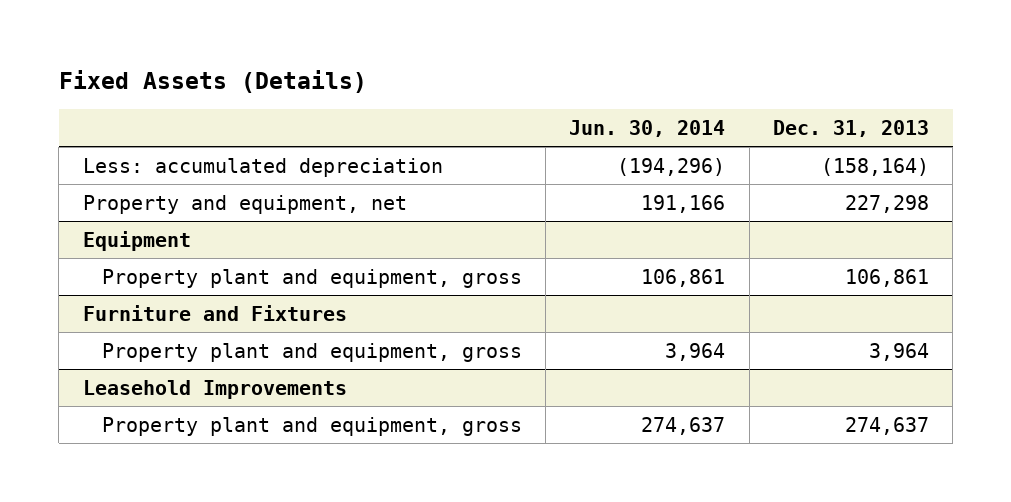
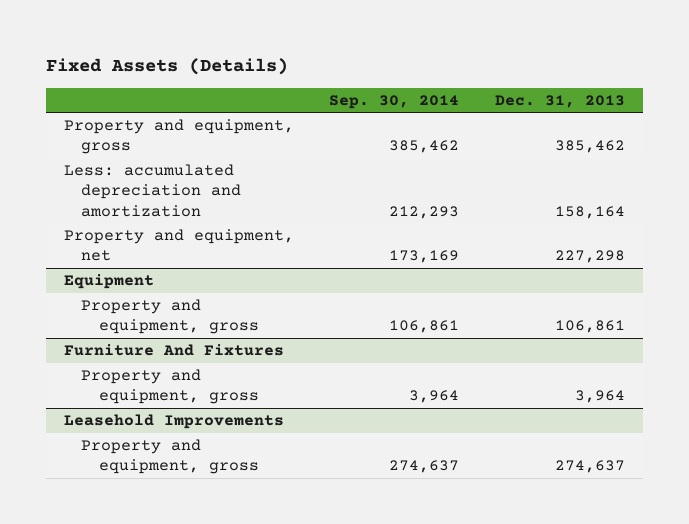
- | Jun. 30, 2014 | Dec. 31, 2013
+ | Sep. 30, 2014 | Dec. 31, 2013
- Less: accumulated depreciation | (194,296) | (158,164)
+ Property and equipment, gross | 385,462 | 385,462
+ Less: accumulated depreciation and amortization | 212,293 | 158,164
@ Equipment
- Property plant and equipment, gross | 106,861 | 106,861
- Furniture and Fixtures
- Property plant and equipment, gross | 3,964 | 3,964
@ Equipment
+ Property and equipment, gross | 106,861 | 106,861
+ Furniture And Fixtures
+ Property and equipment, gross | 3,964 | 3,964
@ Leasehold Improvements
- Property plant and equipment, gross | 274,637 | 274,637
+ Property and equipment, gross | 274,637 | 274,637

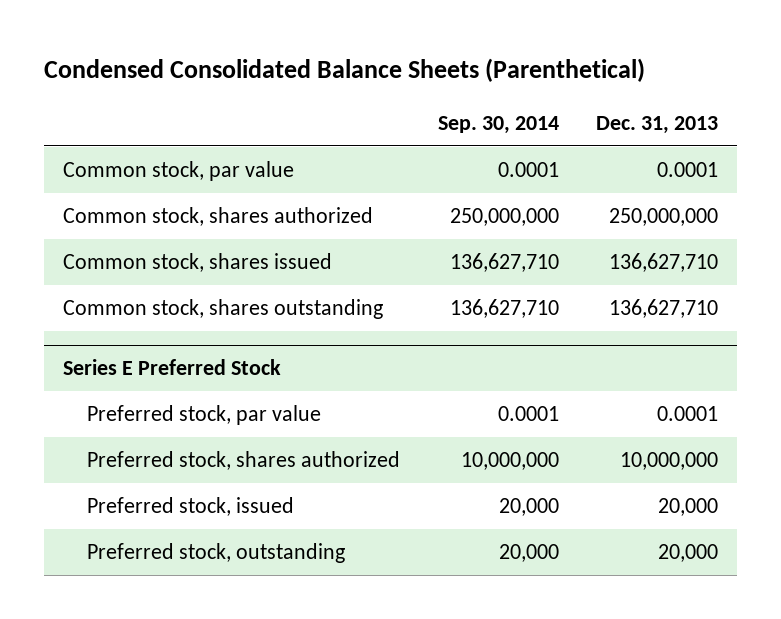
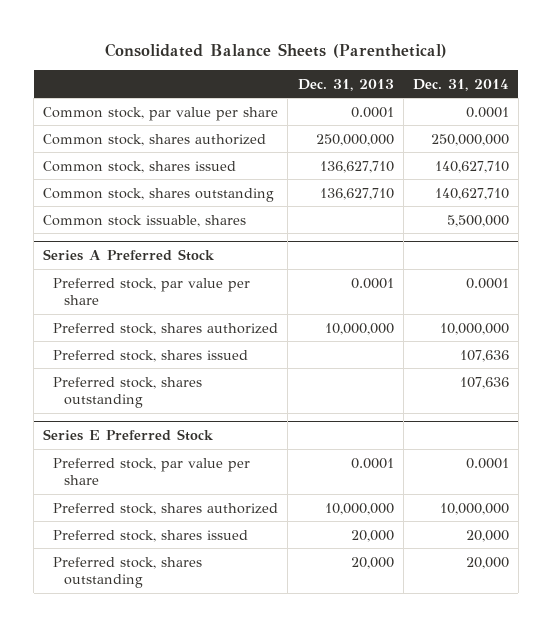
- Condensed Consolidated Balance Sheets (Parenthetical)
+ Consolidated Balance Sheets (Parenthetical)
- | Sep. 30, 2014 | Dec. 31, 2013
+ | Dec. 31, 2013 | Dec. 31, 2014
- Common stock, par value | 0.0001 | 0.0001
+ Common stock, par value per share | 0.0001 | 0.0001
+ Common stock issuable, shares | | 5,500,000
+ Series A Preferred Stock
+ Preferred stock, par value per share | 0.0001 | 0.0001
+ Preferred stock, shares authorized | 10,000,000 | 10,000,000
+ Preferred stock, shares issued | | 107,636
+ Preferred stock, shares outstanding | | 107,636
@ Series E Preferred Stock
- Preferred stock, par value | 0.0001 | 0.0001
+ Preferred stock, par value per share | 0.0001 | 0.0001
- Preferred stock, issued | 20,000 | 20,000
- Preferred stock, outstanding | 20,000 | 20,000
+ Preferred stock, shares issued | 20,000 | 20,000
+ Preferred stock, shares outstanding | 20,000 | 20,000

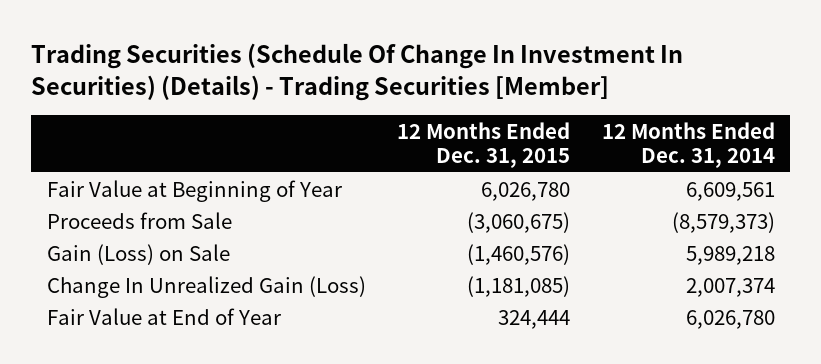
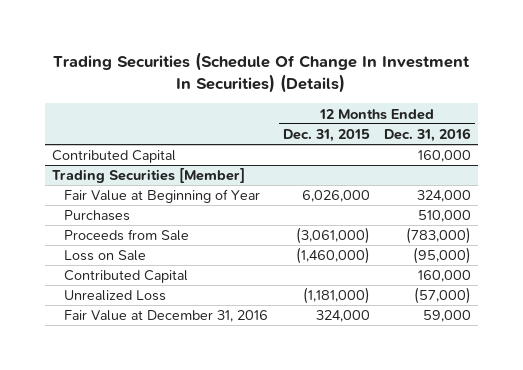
- Trading Securities (Schedule Of Change In Investment In Securities) (Details) - Trading Securities [Member]
+ Trading Securities (Schedule Of Change In Investment In Securities) (Details)
- | 12 Months Ended Dec. 31, 2015 | 12 Months Ended Dec. 31, 2014
+ | 12 Months Ended Dec. 31, 2015 | 12 Months Ended Dec. 31, 2016
- Fair Value at Beginning of Year | 6,026,780 | 6,609,561
- Proceeds from Sale | (3,060,675) | (8,579,373)
- Gain (Loss) on Sale | (1,460,576) | 5,989,218
- Change In Unrealized Gain (Loss) | (1,181,085) | 2,007,374
- Fair Value at End of Year | 324,444 | 6,026,780
+ Contributed Capital | | 160,000
+ Trading Securities [Member]
+ Fair Value at Beginning of Year | 6,026,000 | 324,000
+ Purchases | | 510,000
+ Proceeds from Sale | (3,061,000) | (783,000)
+ Loss on Sale | (1,460,000) | (95,000)
+ Contributed Capital | | 160,000
+ Unrealized Loss | (1,181,000) | (57,000)
+ Fair Value at December 31, 2016 | 324,000 | 59,000

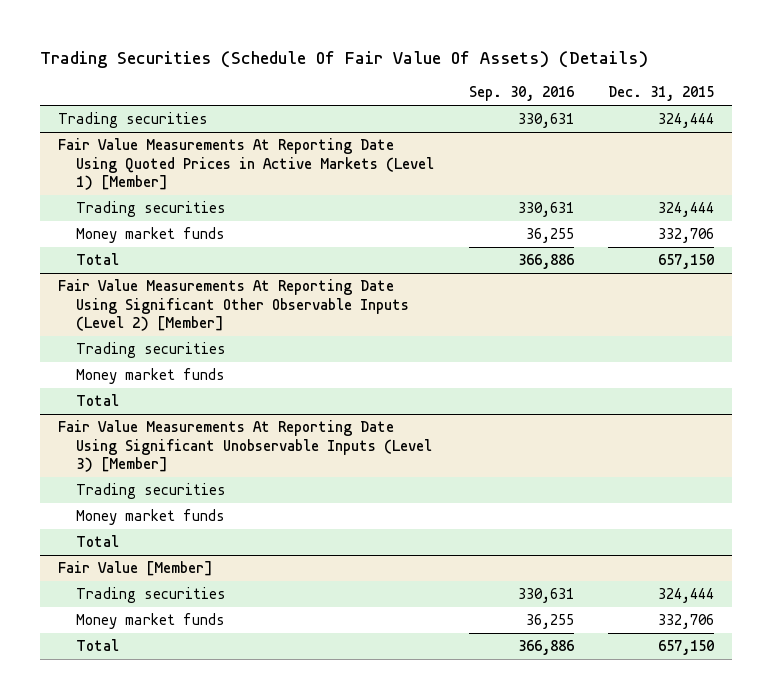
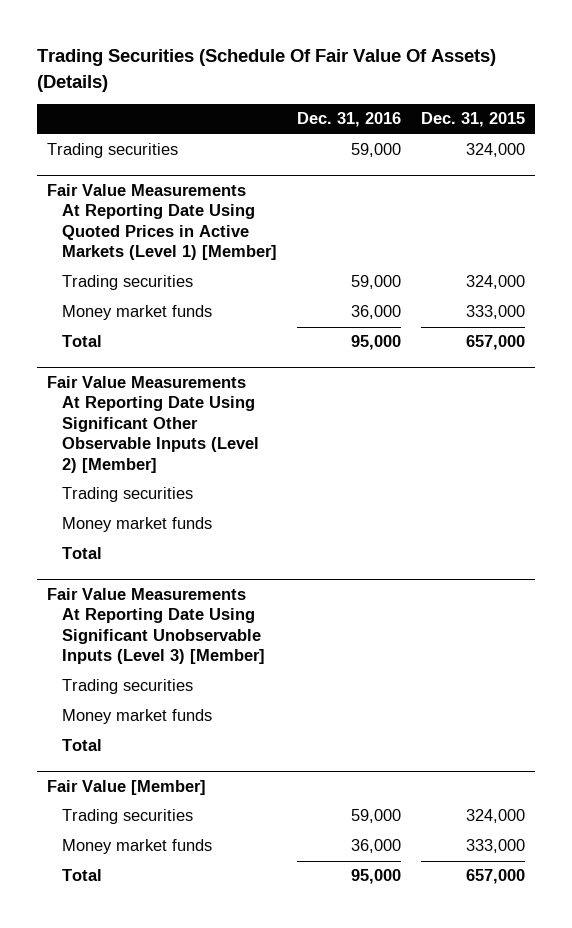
- | Sep. 30, 2016 | Dec. 31, 2015
+ | Dec. 31, 2016 | Dec. 31, 2015
- Trading securities | 330,631 | 324,444
+ Trading securities | 59,000 | 324,000
@ Fair Value Measurements At Reporting Date Using Quoted Prices in Active Markets (Level 1) [Member]
- Trading securities | 330,631 | 324,444
- Money market funds | 36,255 | 332,706
- Total | 366,886 | 657,150
+ Trading securities | 59,000 | 324,000
+ Money market funds | 36,000 | 333,000
+ Total | 95,000 | 657,000
@ Fair Value [Member]
- Trading securities | 330,631 | 324,444
- Money market funds | 36,255 | 332,706
- Total | 366,886 | 657,150
+ Trading securities | 59,000 | 324,000
+ Money market funds | 36,000 | 333,000
+ Total | 95,000 | 657,000

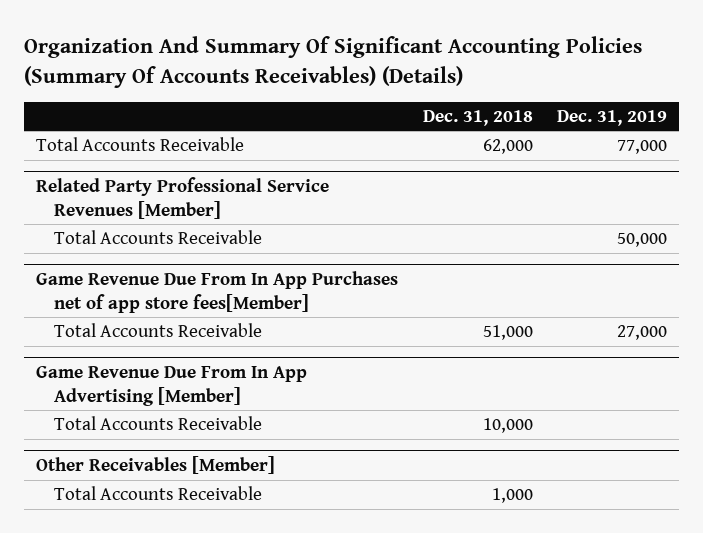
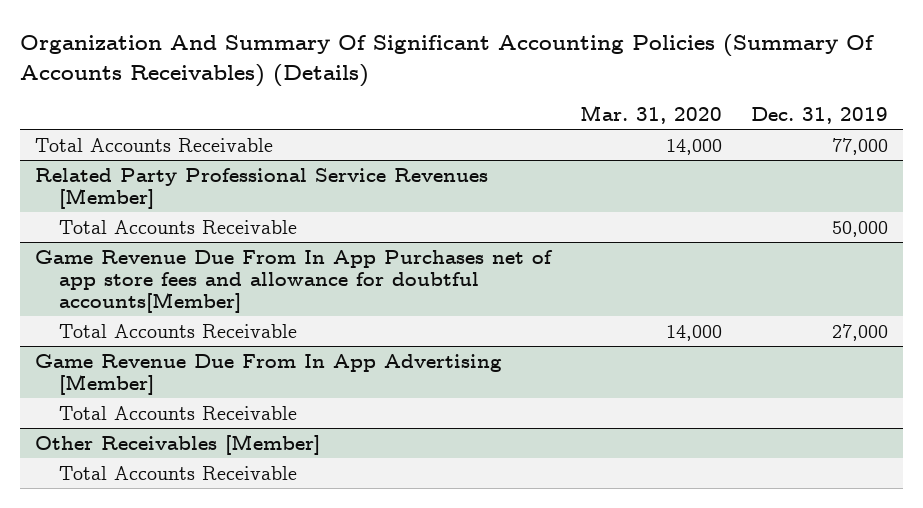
- | Dec. 31, 2018 | Dec. 31, 2019
+ | Mar. 31, 2020 | Dec. 31, 2019
- Game Revenue Due From In App Purchases net of app store fees[Member]
+ Game Revenue Due From In App Purchases net of app store fees and allowance for doubtful accounts[Member]

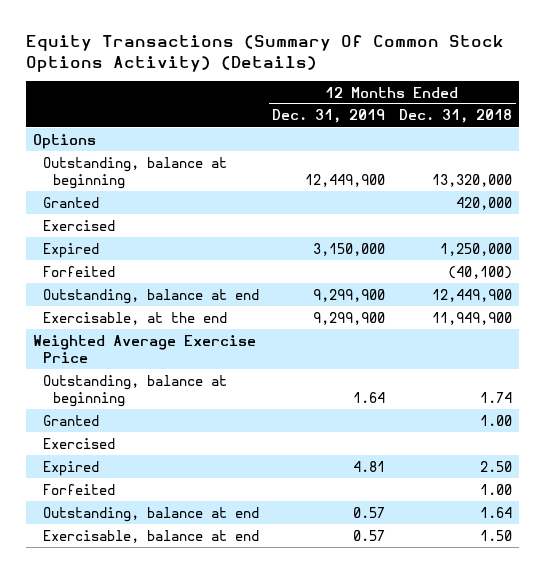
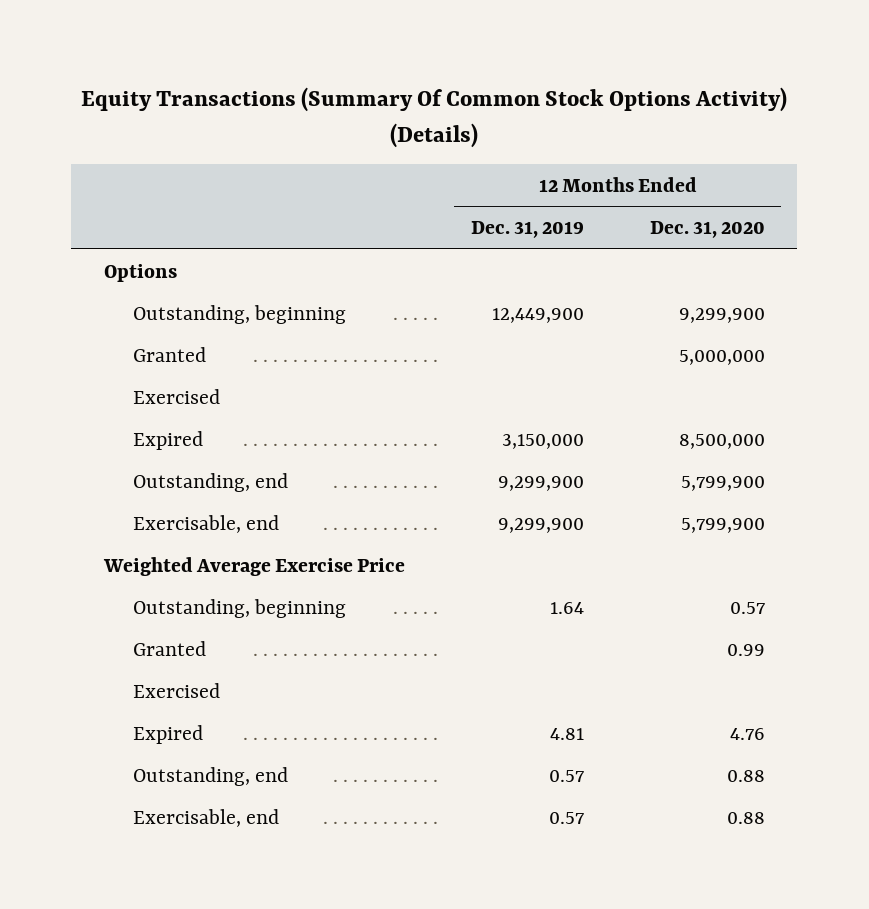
- | 12 Months Ended Dec. 31, 2019 | 12 Months Ended Dec. 31, 2018
+ | 12 Months Ended Dec. 31, 2019 | 12 Months Ended Dec. 31, 2020
- Outstanding, balance at beginning | 12,449,900 | 13,320,000
+ Outstanding, beginning | 12,449,900 | 9,299,900
- Forfeited | | (40,100)
- Outstanding, balance at end | 9,299,900 | 12,449,900
- Exercisable, at the end | 9,299,900 | 11,949,900
+ Outstanding, end | 9,299,900 | 5,799,900
+ Exercisable, end | 9,299,900 | 5,799,900
- Outstanding, balance at beginning | 1.64 | 1.74
+ Outstanding, beginning | 1.64 | 0.57
- Forfeited | | 1.00
- Outstanding, balance at end | 0.57 | 1.64
- Exercisable, balance at end | 0.57 | 1.50
+ Outstanding, end | 0.57 | 0.88
+ Exercisable, end | 0.57 | 0.88

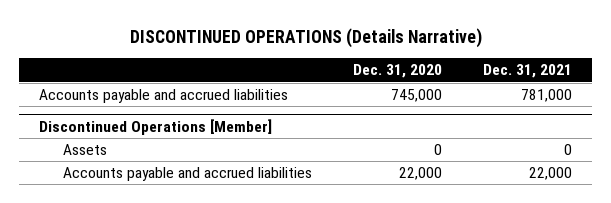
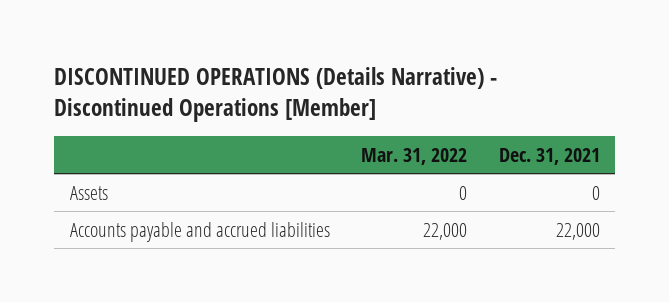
- DISCONTINUED OPERATIONS (Details Narrative)
+ DISCONTINUED OPERATIONS (Details Narrative) - Discontinued Operations [Member]
- | Dec. 31, 2020 | Dec. 31, 2021
+ | Mar. 31, 2022 | Dec. 31, 2021
- Accounts payable and accrued liabilities | 745,000 | 781,000
- Discontinued Operations [Member]

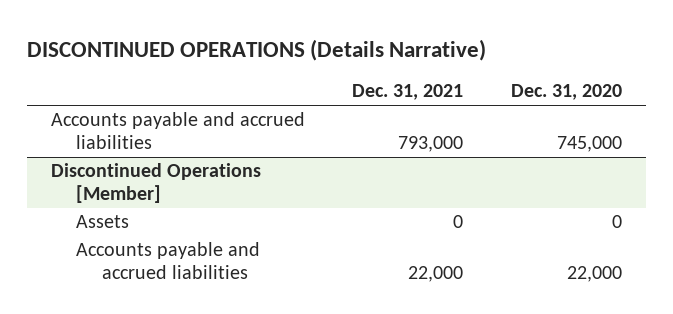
- DISCONTINUED OPERATIONS (Details Narrative) - Discontinued Operations [Member]
+ DISCONTINUED OPERATIONS (Details Narrative)
- | Mar. 31, 2022 | Dec. 31, 2021
+ | Dec. 31, 2021 | Dec. 31, 2020
+ Accounts payable and accrued liabilities | 793,000 | 745,000
+ Discontinued Operations [Member]

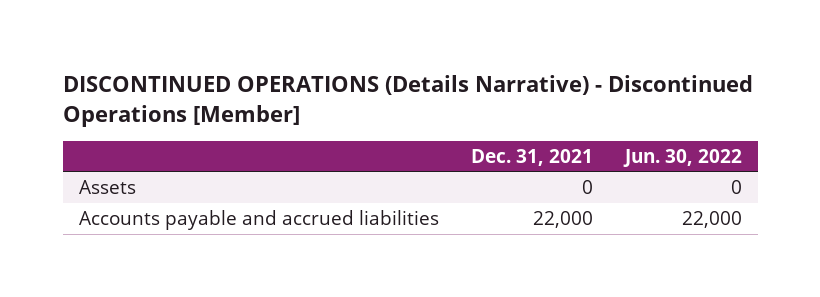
- DISCONTINUED OPERATIONS (Details Narrative)
+ DISCONTINUED OPERATIONS (Details Narrative) - Discontinued Operations [Member]
- | Dec. 31, 2021 | Dec. 31, 2020
+ | Dec. 31, 2021 | Jun. 30, 2022
- Accounts payable and accrued liabilities | 793,000 | 745,000
- Discontinued Operations [Member]

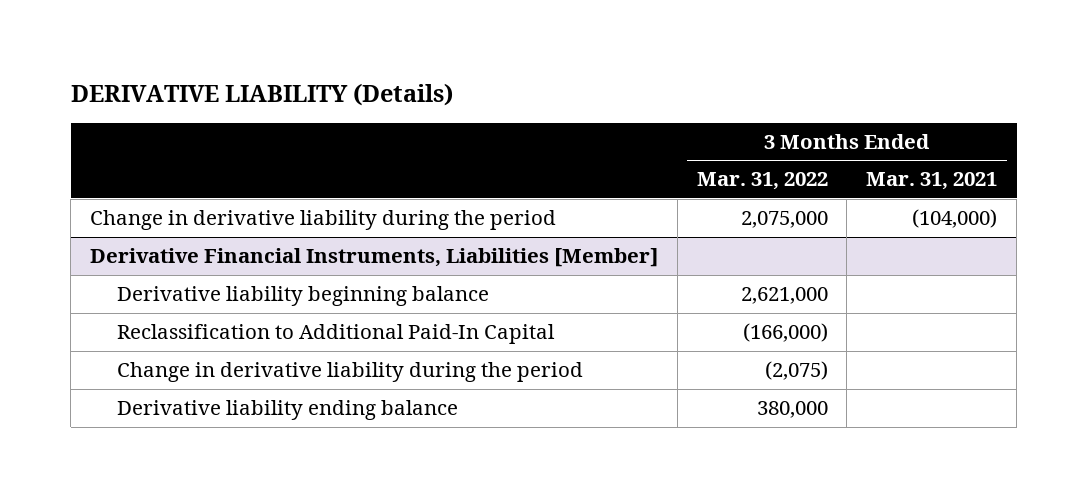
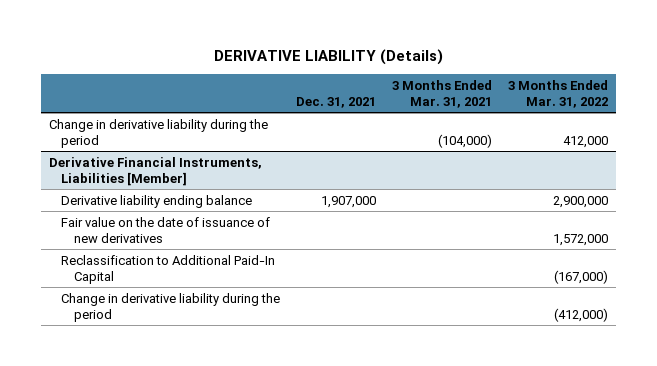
- | 3 Months Ended Mar. 31, 2022 | 3 Months Ended Mar. 31, 2021
+ | Dec. 31, 2021 | 3 Months Ended Mar. 31, 2021 | 3 Months Ended Mar. 31, 2022
- Change in derivative liability during the period | 2,075,000 | (104,000)
+ Change in derivative liability during the period | | (104,000) | 412,000
@ Derivative Financial Instruments, Liabilities [Member]
- Derivative liability beginning balance | 2,621,000 |
- Reclassification to Additional Paid-In Capital | (166,000) |
- Change in derivative liability during the period | (2,075) |
- Derivative liability ending balance | 380,000 |
+ Derivative liability ending balance | 1,907,000 | | 2,900,000
+ Fair value on the date of issuance of new derivatives | | | 1,572,000
+ Reclassification to Additional Paid-In Capital | | | (167,000)
+ Change in derivative liability during the period | | | (412,000)

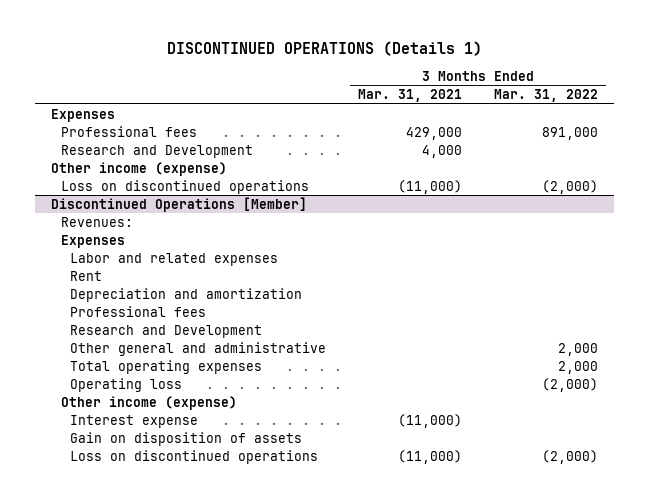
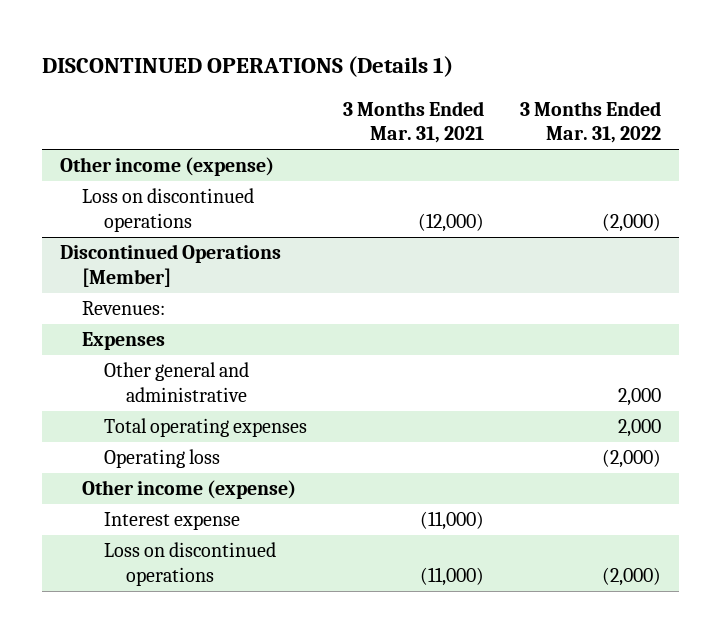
- Expenses
- Professional fees | 429,000 | 891,000
- Research and Development | 4,000 |
- Loss on discontinued operations | (11,000) | (2,000)
+ Loss on discontinued operations | (12,000) | (2,000)
@ Discontinued Operations [Member]
- Labor and related expenses
- Rent
- Depreciation and amortization
- Professional fees
- Research and Development
- Gain on disposition of assets

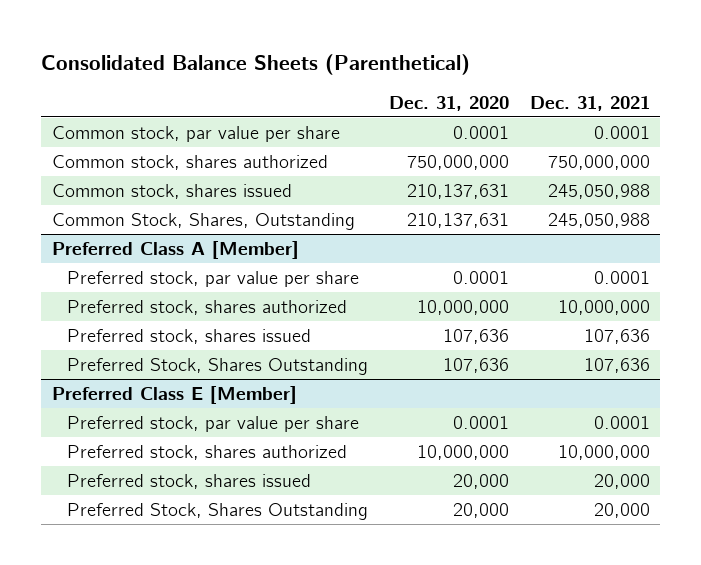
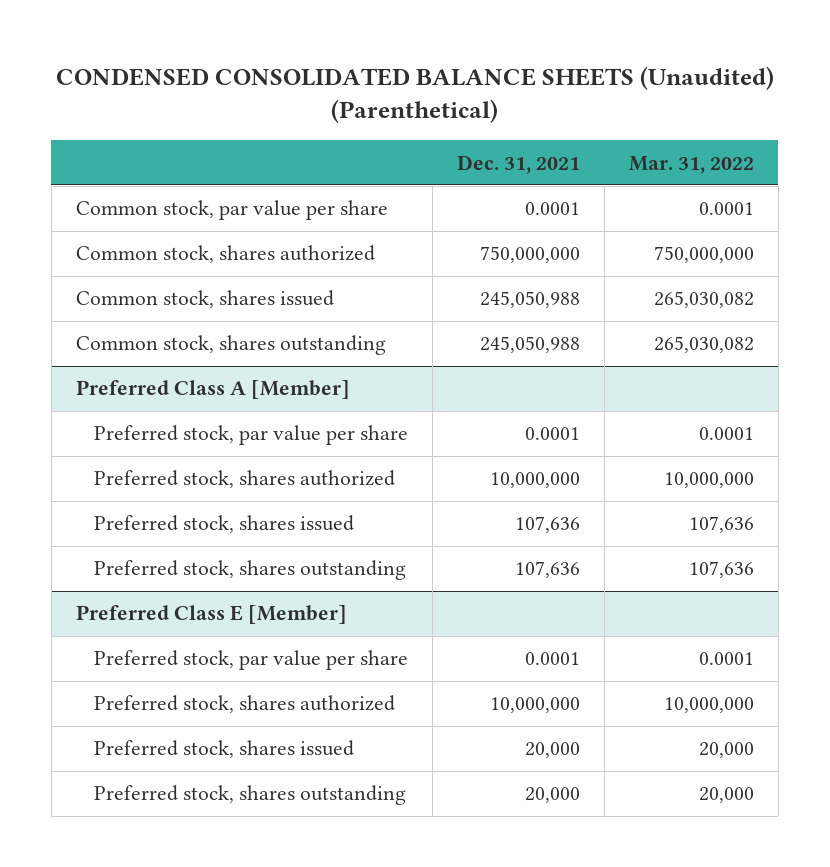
- Consolidated Balance Sheets (Parenthetical)
+ CONDENSED CONSOLIDATED BALANCE SHEETS (Unaudited) (Parenthetical)
- | Dec. 31, 2020 | Dec. 31, 2021
+ | Dec. 31, 2021 | Mar. 31, 2022
- Common Stock, Shares, Outstanding | 210,137,631 | 245,050,988
+ Common stock, shares outstanding | 245,050,988 | 265,030,082
@ Preferred Class A [Member]
- Preferred Stock, Shares Outstanding | 107,636 | 107,636
+ Preferred stock, shares outstanding | 107,636 | 107,636
@ Preferred Class E [Member]
- Preferred Stock, Shares Outstanding | 20,000 | 20,000
+ Preferred stock, shares outstanding | 20,000 | 20,000

